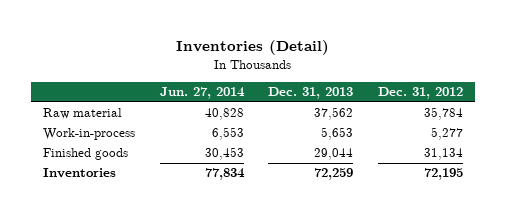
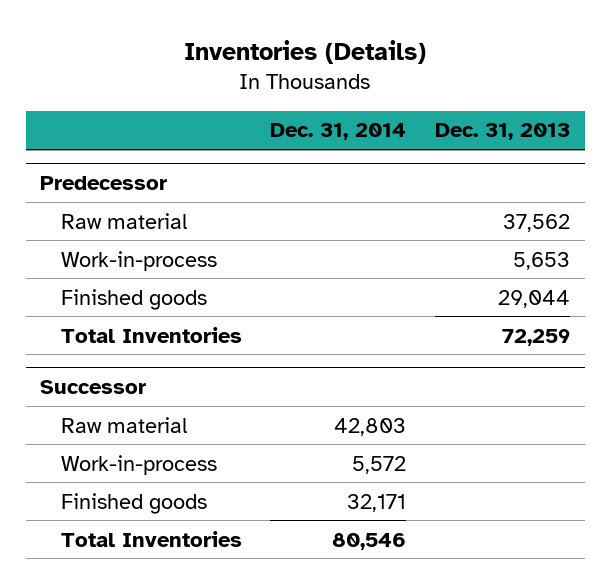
- Inventories (Detail)
+ Inventories (Details)
- | Jun. 27, 2014 | Dec. 31, 2013 | Dec. 31, 2012
+ | Dec. 31, 2014 | Dec. 31, 2013
+ Predecessor
- Inventories | 77,834 | 72,259 | 72,195
+ Total Inventories | | 72,259
+ Successor
+ Raw material | 42,803 |
+ Work-in-process | 5,572 |
+ Finished goods | 32,171 |
+ Total Inventories | 80,546 |

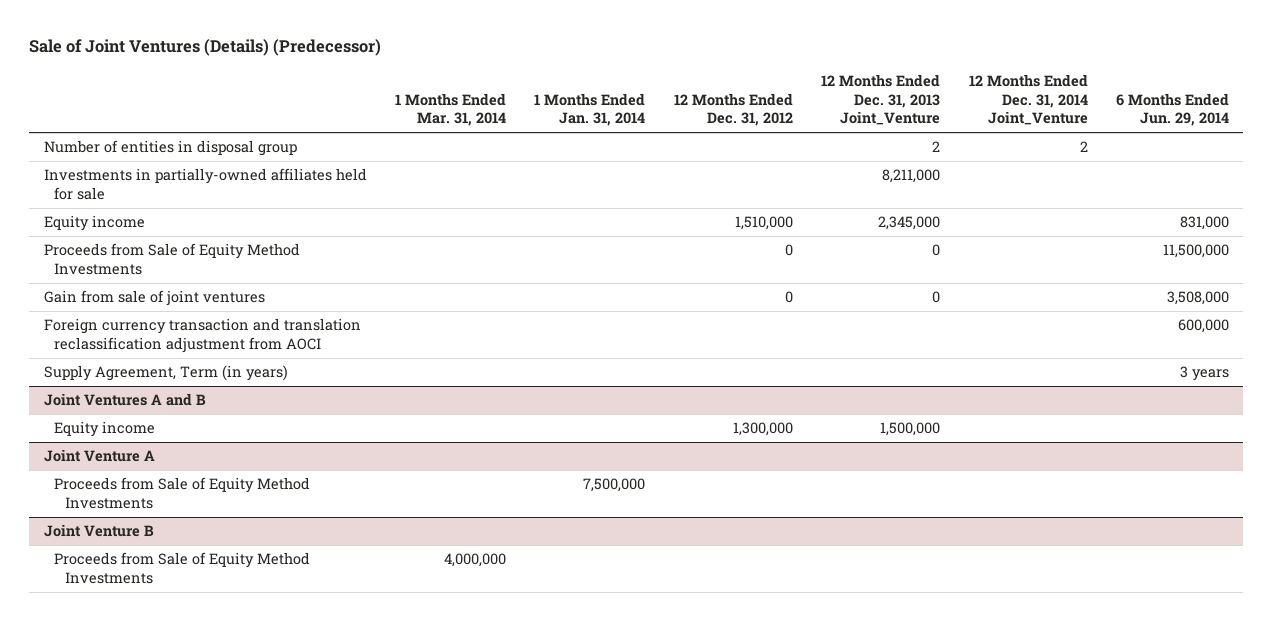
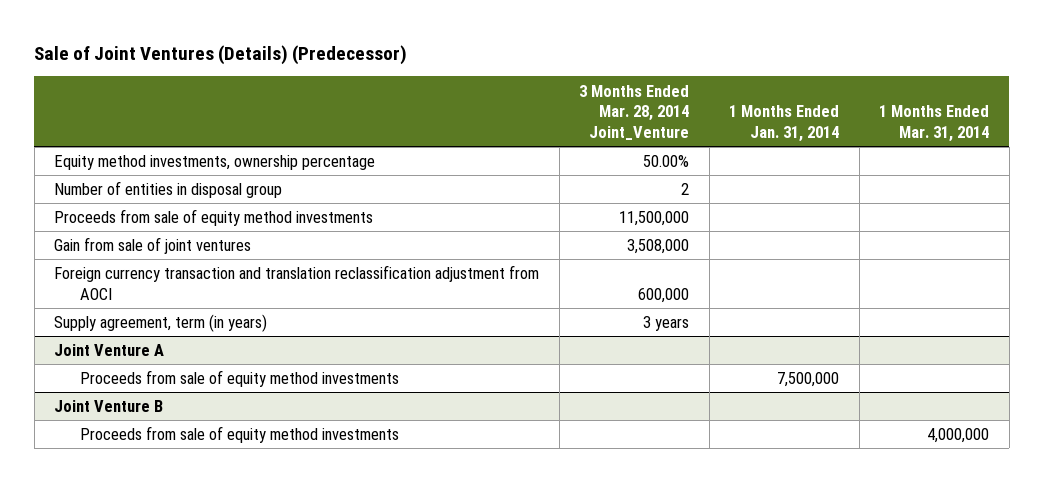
- | 1 Months Ended Mar. 31, 2014 | 1 Months Ended Jan. 31, 2014 | 12 Months Ended Dec. 31, 2012 | 12 Months Ended Dec. 31, 2013 Joint_Venture | 12 Months Ended Dec. 31, 2014 Joint_Venture | 6 Months Ended Jun. 29, 2014
+ | 3 Months Ended Mar. 28, 2014 Joint_Venture | 1 Months Ended Jan. 31, 2014 | 1 Months Ended Mar. 31, 2014
+ Equity method investments, ownership percentage | 50.00% | |
- Investments in partially-owned affiliates held for sale | | | | 8,211,000 | |
- Equity income | | | 1,510,000 | 2,345,000 | | 831,000
- Proceeds from Sale of Equity Method Investments | | | 0 | 0 | | 11,500,000
+ Proceeds from sale of equity method investments | 11,500,000 | |
- Supply Agreement, Term (in years) | | | | | | 3 years
- Joint Ventures A and B
- Equity income | | | 1,300,000 | 1,500,000 | |
+ Supply agreement, term (in years) | 3 years | |
@ Joint Venture A
- Proceeds from Sale of Equity Method Investments | | 7,500,000 | | | |
+ Proceeds from sale of equity method investments | | 7,500,000 |
@ Joint Venture B
- Proceeds from Sale of Equity Method Investments | 4,000,000 | | | | |
+ Proceeds from sale of equity method investments | | | 4,000,000

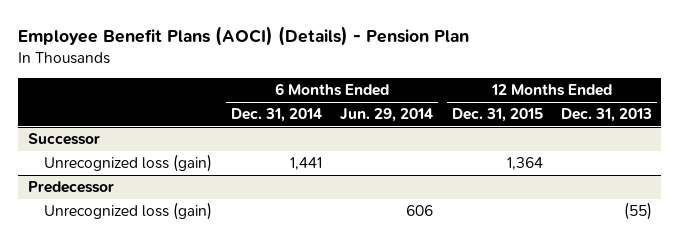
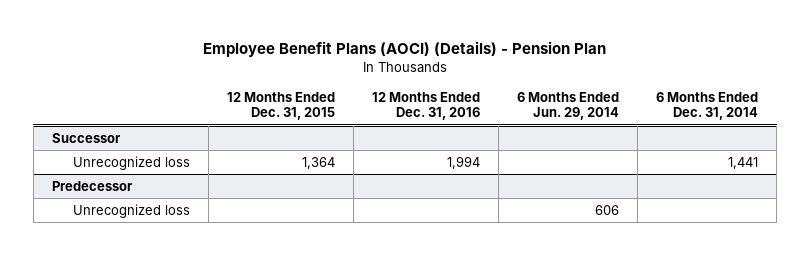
- | 6 Months Ended Dec. 31, 2014 | 6 Months Ended Jun. 29, 2014 | 12 Months Ended Dec. 31, 2015 | 12 Months Ended Dec. 31, 2013
+ | 12 Months Ended Dec. 31, 2015 | 12 Months Ended Dec. 31, 2016 | 6 Months Ended Jun. 29, 2014 | 6 Months Ended Dec. 31, 2014
@ Successor
- Unrecognized loss (gain) | 1,441 | | 1,364 |
+ Unrecognized loss | 1,364 | 1,994 | | 1,441
@ Predecessor
- Unrecognized loss (gain) | | 606 | | (55)
+ Unrecognized loss | | | 606 |

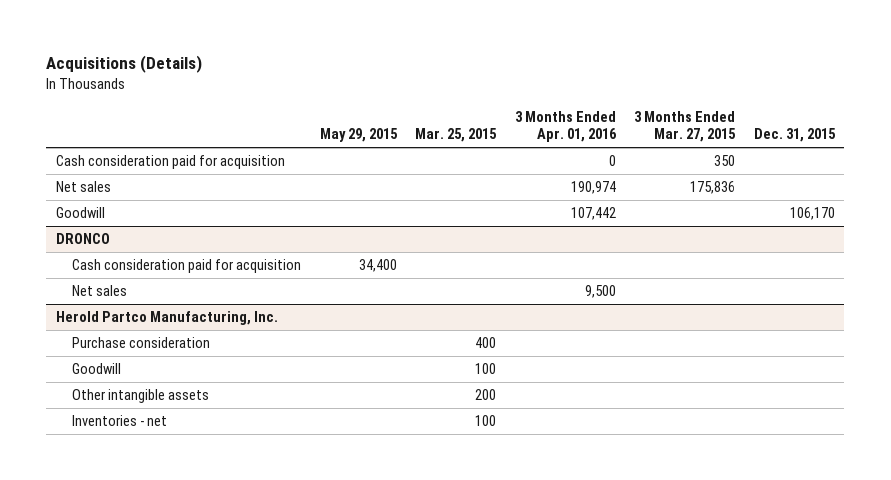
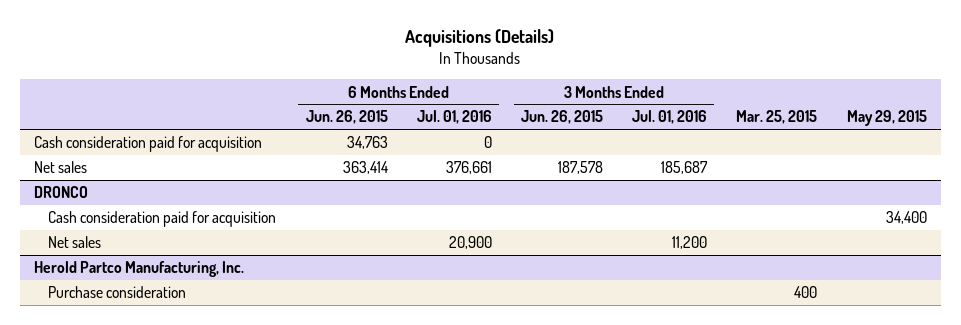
- | May 29, 2015 | Mar. 25, 2015 | 3 Months Ended Apr. 01, 2016 | 3 Months Ended Mar. 27, 2015 | Dec. 31, 2015
+ | 6 Months Ended Jun. 26, 2015 | 6 Months Ended Jul. 01, 2016 | 3 Months Ended Jun. 26, 2015 | 3 Months Ended Jul. 01, 2016 | Mar. 25, 2015 | May 29, 2015
- Goodwill | | | 107,442 | | 106,170
@ Herold Partco Manufacturing, Inc.
- Goodwill | | 100 | | |
- Other intangible assets | | 200 | | |
- Inventories - net | | 100 | | |

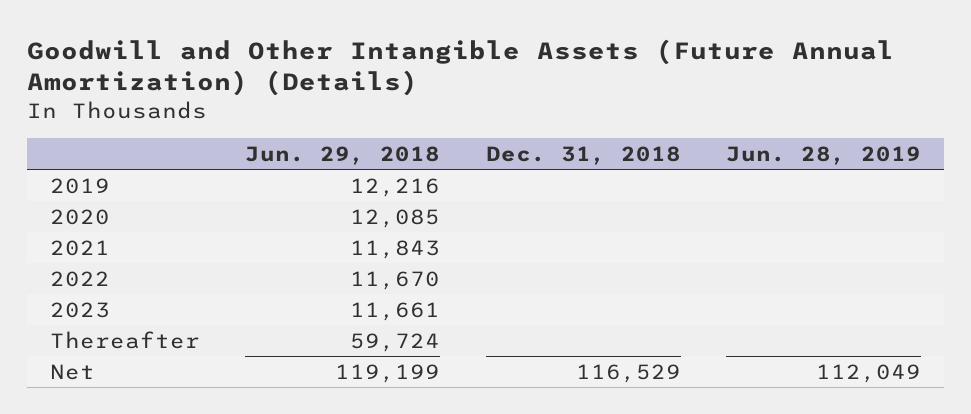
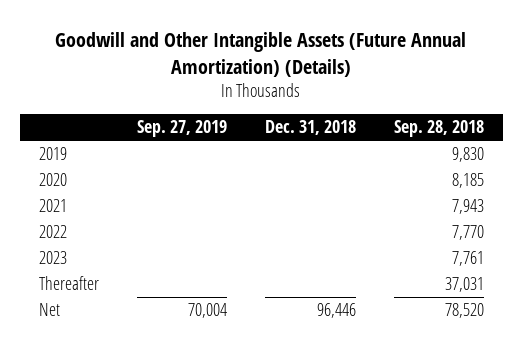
- | Jun. 29, 2018 | Dec. 31, 2018 | Jun. 28, 2019
+ | Sep. 27, 2019 | Dec. 31, 2018 | Sep. 28, 2018
- Net | 119,199 | 116,529 | 112,049
+ Net | 70,004 | 96,446 | 78,520

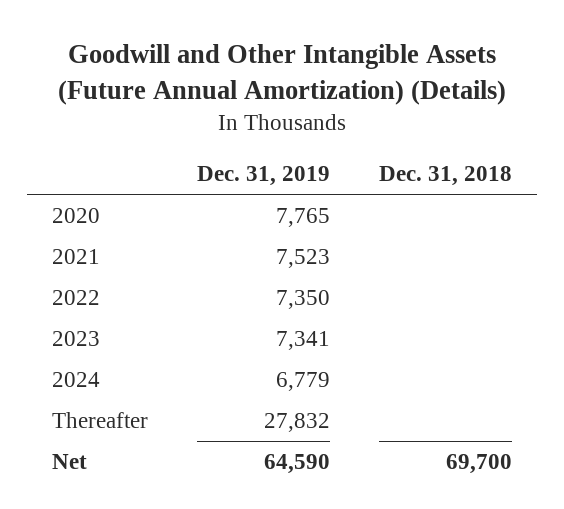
- | Sep. 27, 2019 | Dec. 31, 2018 | Sep. 28, 2018
+ | Dec. 31, 2019 | Dec. 31, 2018
- 2019 | | | 9,830
+ 2024 | 6,779 |
- Net | 70,004 | 96,446 | 78,520
+ Net | 64,590 | 69,700

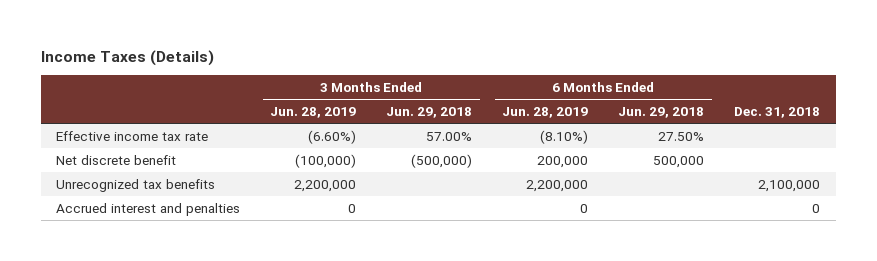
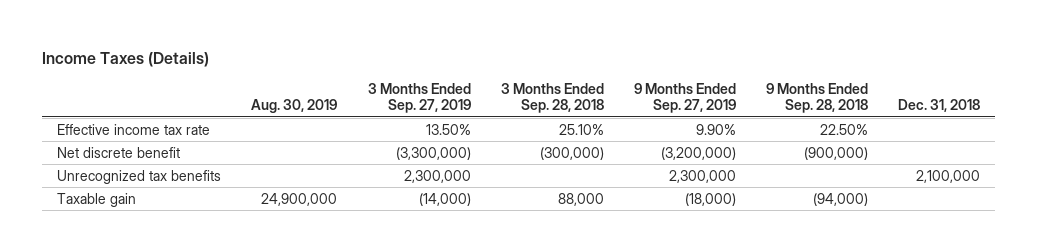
- | 3 Months Ended Jun. 28, 2019 | 3 Months Ended Jun. 29, 2018 | 6 Months Ended Jun. 28, 2019 | 6 Months Ended Jun. 29, 2018 | Dec. 31, 2018
+ | Aug. 30, 2019 | 3 Months Ended Sep. 27, 2019 | 3 Months Ended Sep. 28, 2018 | 9 Months Ended Sep. 27, 2019 | 9 Months Ended Sep. 28, 2018 | Dec. 31, 2018
- Accrued interest and penalties | 0 | | 0 | | 0
+ Taxable gain | 24,900,000 | (14,000) | 88,000 | (18,000) | (94,000) |

